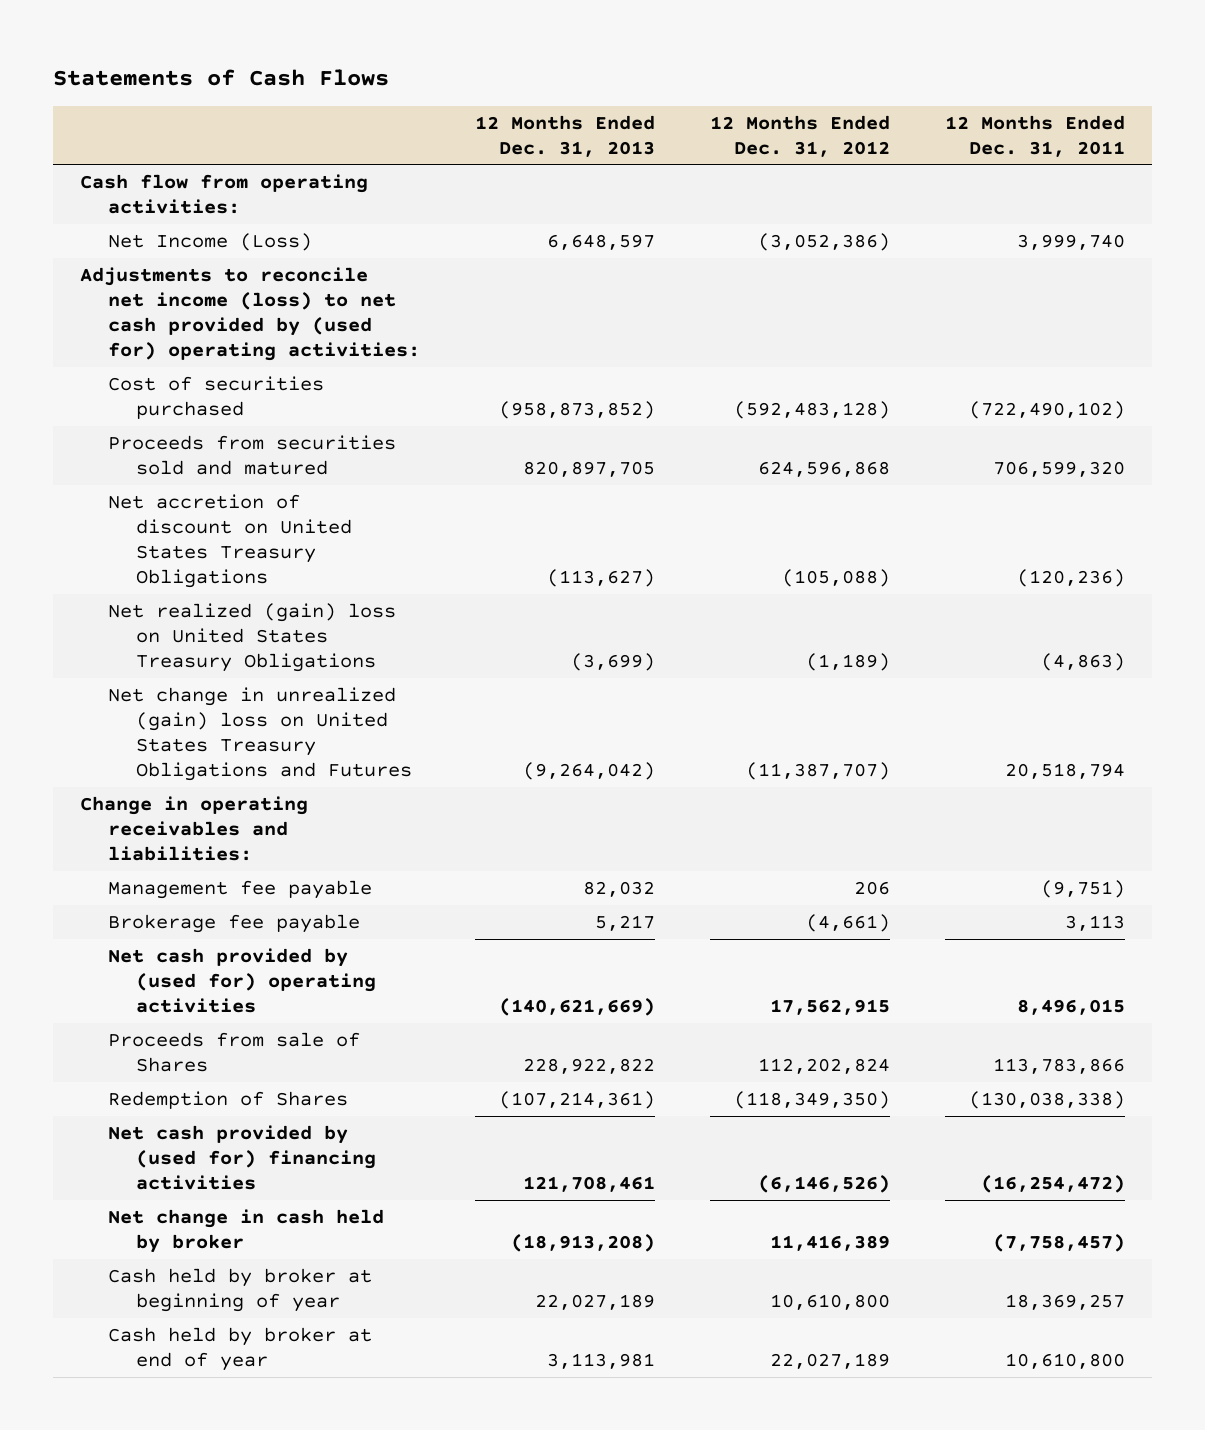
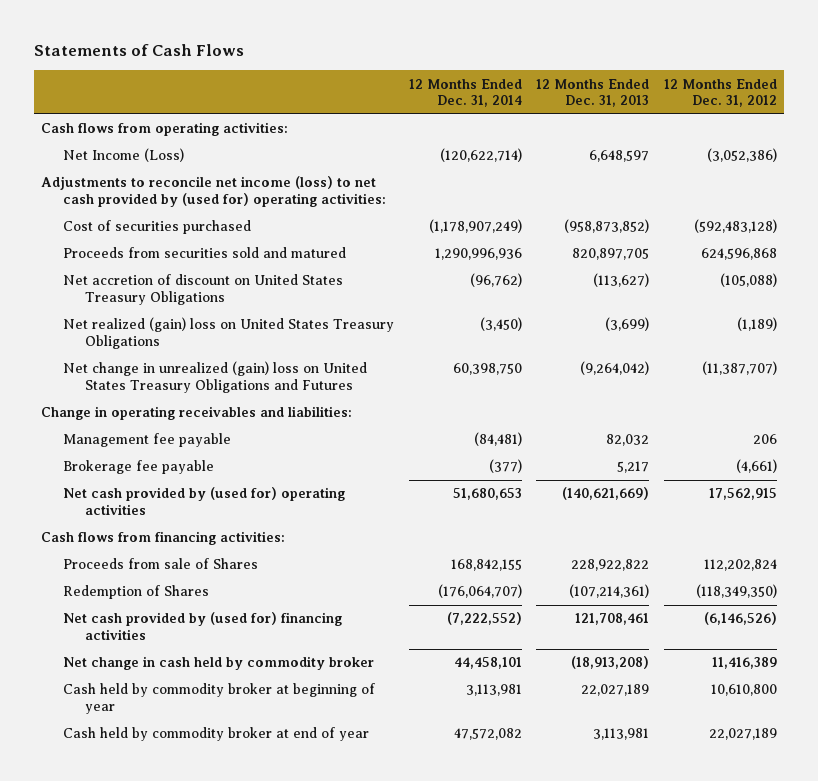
- | 12 Months Ended Dec. 31, 2013 | 12 Months Ended Dec. 31, 2012 | 12 Months Ended Dec. 31, 2011
+ | 12 Months Ended Dec. 31, 2014 | 12 Months Ended Dec. 31, 2013 | 12 Months Ended Dec. 31, 2012
- Cash flow from operating activities:
+ Cash flows from operating activities:
+ Cash flows from financing activities:
- Net change in cash held by broker | (18,913,208) | 11,416,389 | (7,758,457)
- Cash held by broker at beginning of year | 22,027,189 | 10,610,800 | 18,369,257
- Cash held by broker at end of year | 3,113,981 | 22,027,189 | 10,610,800
+ Net change in cash held by commodity broker | 44,458,101 | (18,913,208) | 11,416,389
+ Cash held by commodity broker at beginning of year | 3,113,981 | 22,027,189 | 10,610,800
+ Cash held by commodity broker at end of year | 47,572,082 | 3,113,981 | 22,027,189

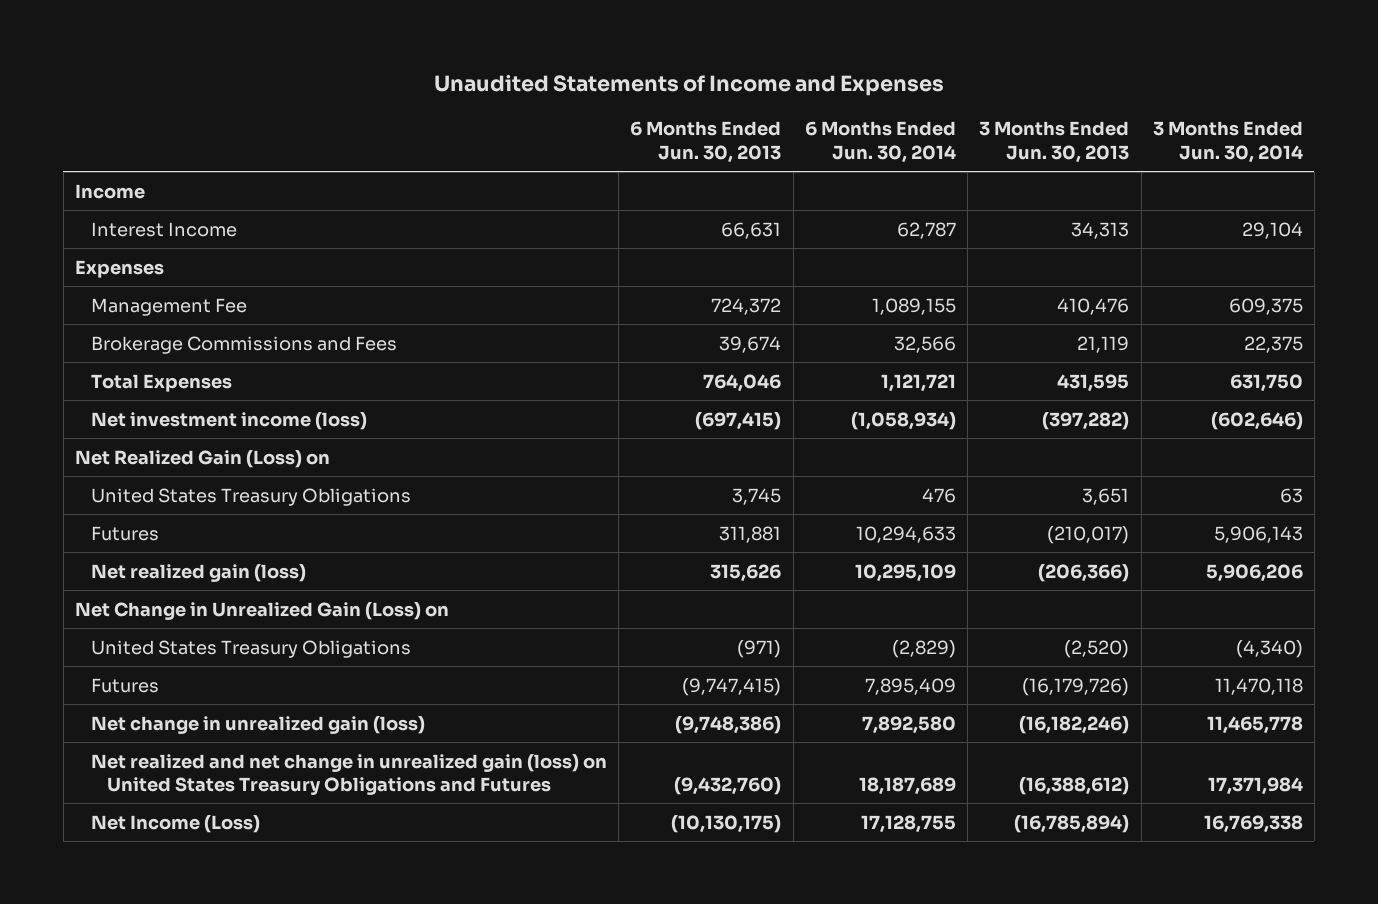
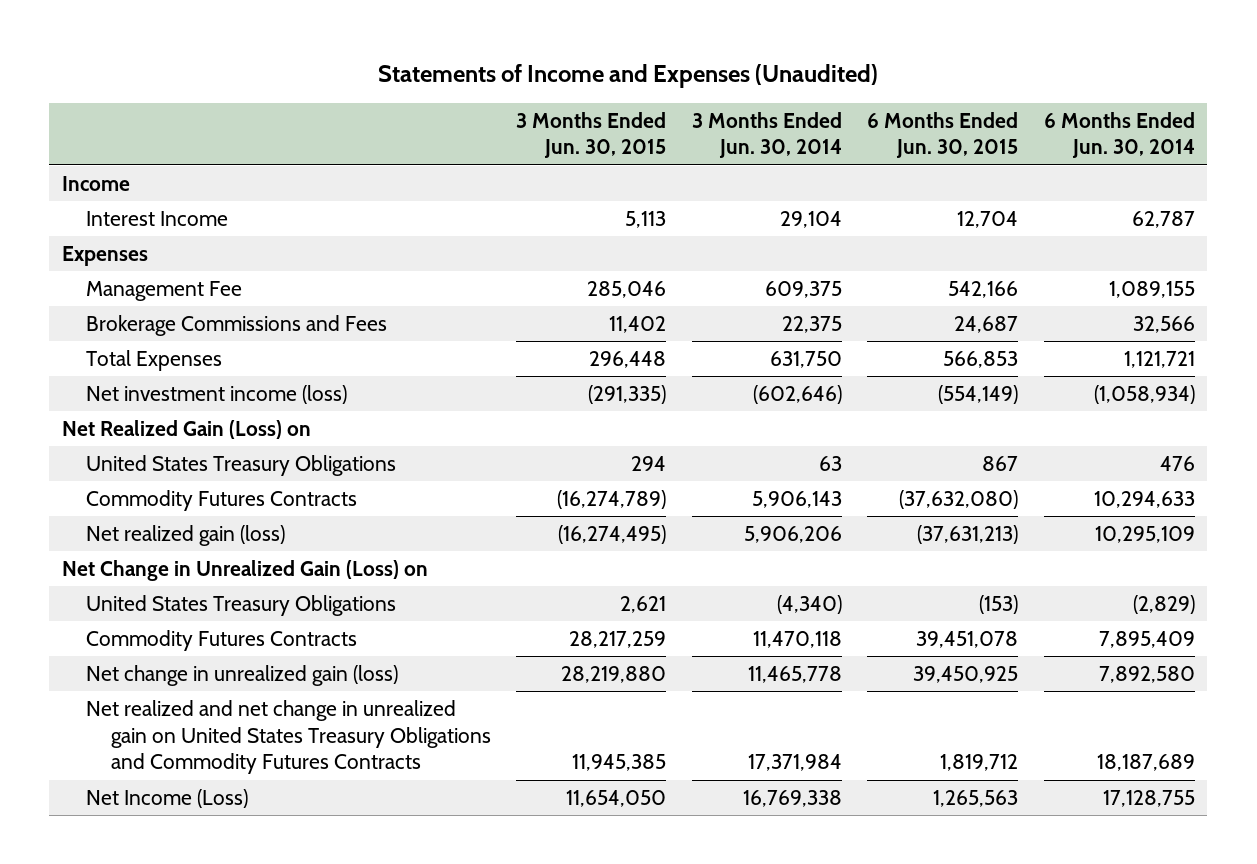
- Unaudited Statements of Income and Expenses
+ Statements of Income and Expenses (Unaudited)
- | 6 Months Ended Jun. 30, 2013 | 6 Months Ended Jun. 30, 2014 | 3 Months Ended Jun. 30, 2013 | 3 Months Ended Jun. 30, 2014
+ | 3 Months Ended Jun. 30, 2015 | 3 Months Ended Jun. 30, 2014 | 6 Months Ended Jun. 30, 2015 | 6 Months Ended Jun. 30, 2014
- Futures | 311,881 | 10,294,633 | (210,017) | 5,906,143
+ Commodity Futures Contracts | (16,274,789) | 5,906,143 | (37,632,080) | 10,294,633
- Futures | (9,747,415) | 7,895,409 | (16,179,726) | 11,470,118
+ Commodity Futures Contracts | 28,217,259 | 11,470,118 | 39,451,078 | 7,895,409
- Net realized and net change in unrealized gain (loss) on United States Treasury Obligations and Futures | (9,432,760) | 18,187,689 | (16,388,612) | 17,371,984
+ Net realized and net change in unrealized gain on United States Treasury Obligations and Commodity Futures Contracts | 11,945,385 | 17,371,984 | 1,819,712 | 18,187,689

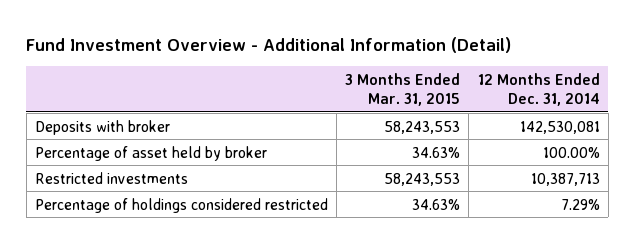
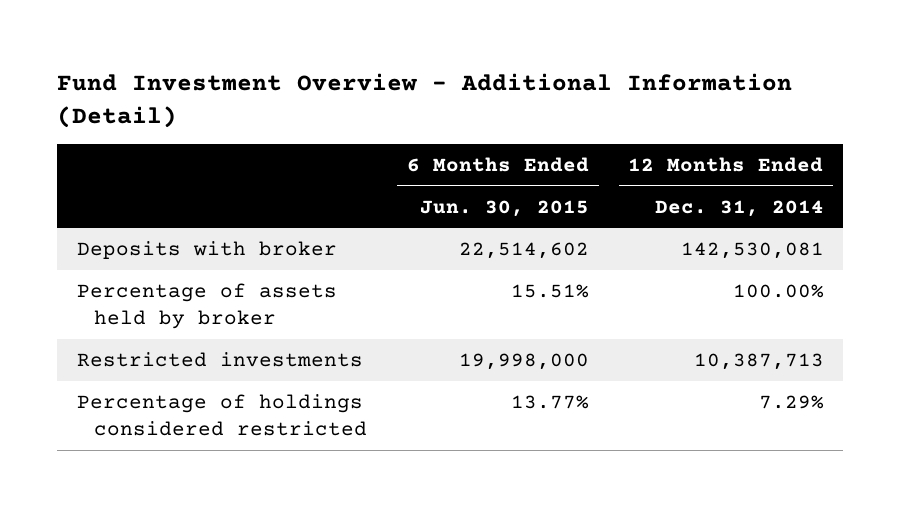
- | 3 Months Ended Mar. 31, 2015 | 12 Months Ended Dec. 31, 2014
+ | 6 Months Ended Jun. 30, 2015 | 12 Months Ended Dec. 31, 2014
- Percentage of asset held by broker | 34.63% | 100.00%
+ Percentage of assets held by broker | 15.51% | 100.00%

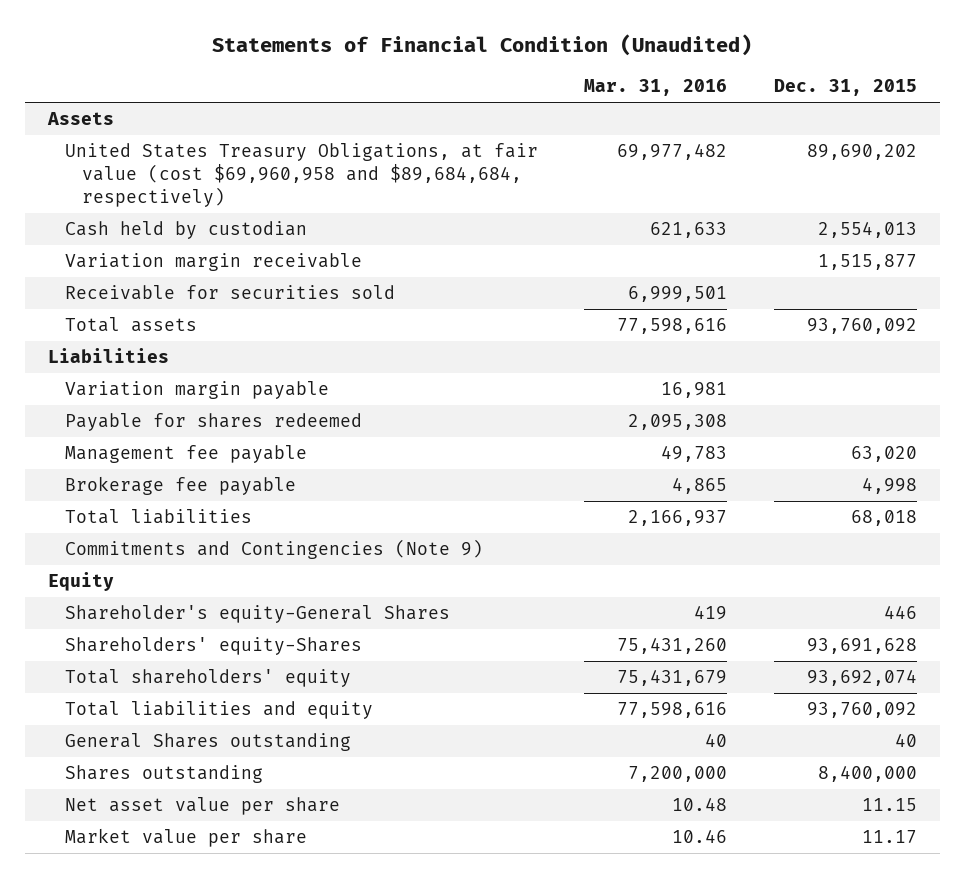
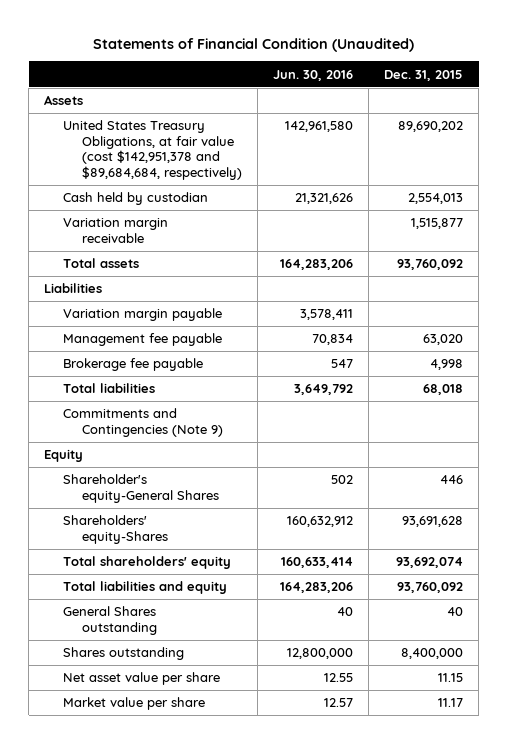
- | Mar. 31, 2016 | Dec. 31, 2015
+ | Jun. 30, 2016 | Dec. 31, 2015
- United States Treasury Obligations, at fair value (cost $69,960,958 and $89,684,684, respectively) | 69,977,482 | 89,690,202
+ United States Treasury Obligations, at fair value (cost $142,951,378 and $89,684,684, respectively) | 142,961,580 | 89,690,202
- Receivable for securities sold | 6,999,501 |
- Payable for shares redeemed | 2,095,308 |

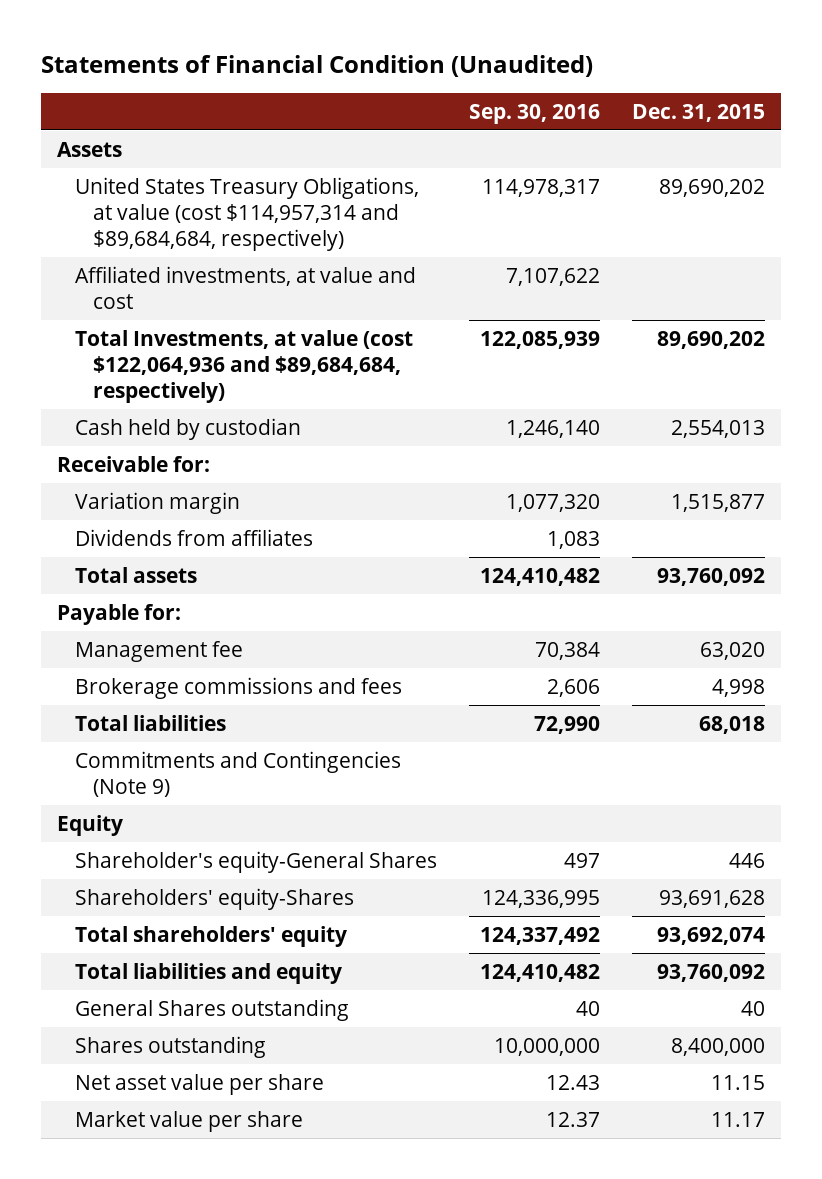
- | Jun. 30, 2016 | Dec. 31, 2015
+ | Sep. 30, 2016 | Dec. 31, 2015
- United States Treasury Obligations, at fair value (cost $142,951,378 and $89,684,684, respectively) | 142,961,580 | 89,690,202
+ United States Treasury Obligations, at value (cost $114,957,314 and $89,684,684, respectively) | 114,978,317 | 89,690,202
+ Affiliated investments, at value and cost | 7,107,622 |
+ Total Investments, at value (cost $122,064,936 and $89,684,684, respectively) | 122,085,939 | 89,690,202
- Variation margin receivable | | 1,515,877
+ Receivable for:
+ Variation margin | 1,077,320 | 1,515,877
+ Dividends from affiliates | 1,083 |
- Liabilities
- Variation margin payable | 3,578,411 |
- Management fee payable | 70,834 | 63,020
- Brokerage fee payable | 547 | 4,998
+ Payable for:
+ Management fee | 70,384 | 63,020
+ Brokerage commissions and fees | 2,606 | 4,998

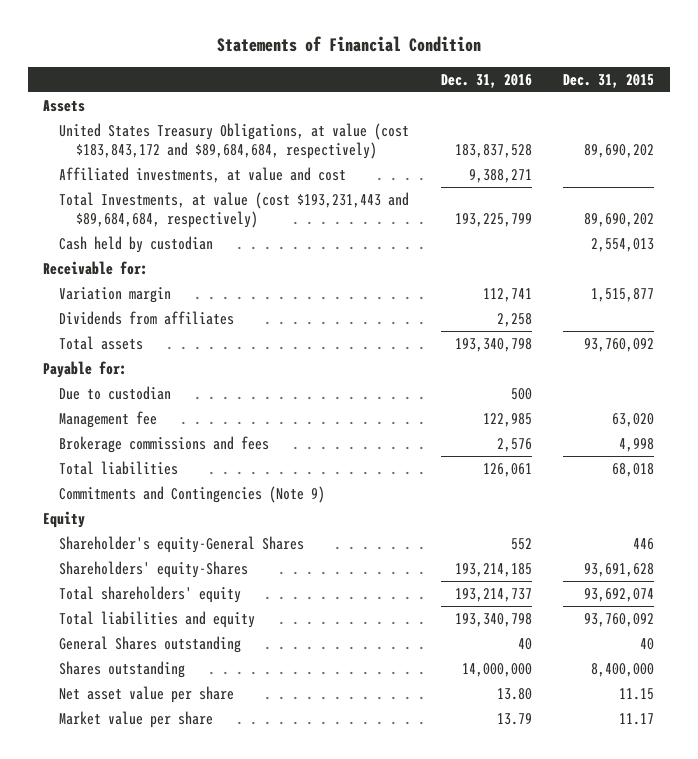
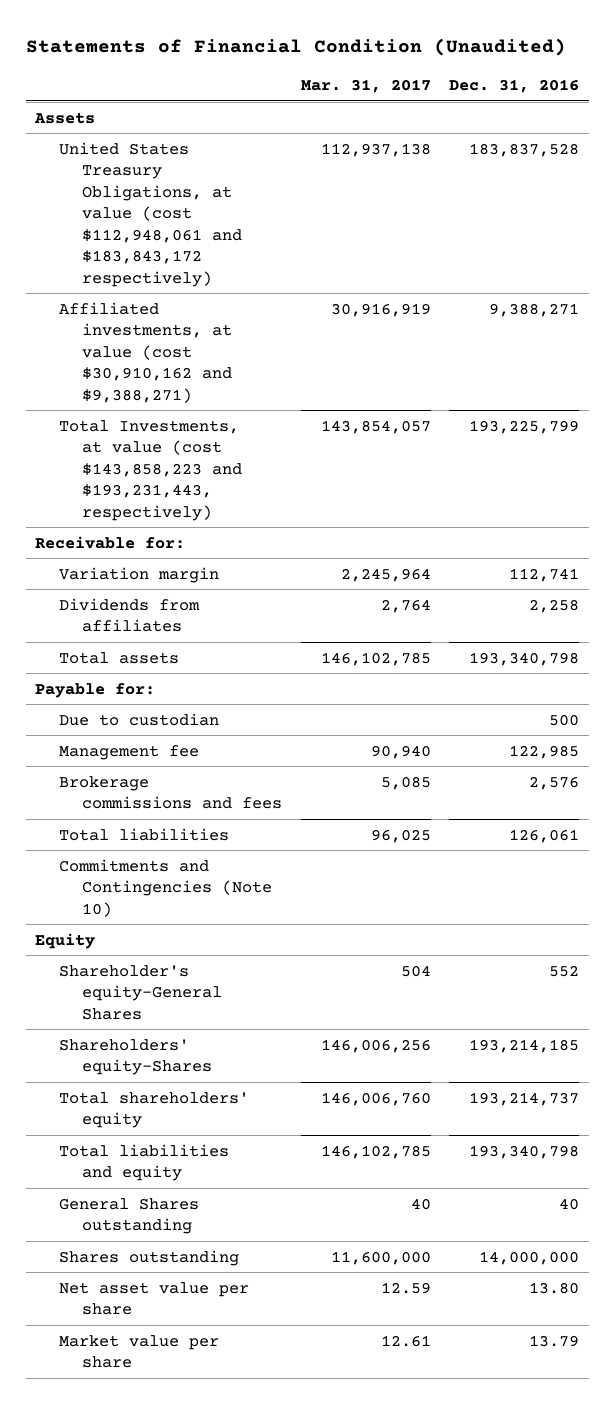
- Statements of Financial Condition
+ Statements of Financial Condition (Unaudited)
- | Dec. 31, 2016 | Dec. 31, 2015
+ | Mar. 31, 2017 | Dec. 31, 2016
- United States Treasury Obligations, at value (cost $183,843,172 and $89,684,684, respectively) | 183,837,528 | 89,690,202
- Affiliated investments, at value and cost | 9,388,271 |
- Total Investments, at value (cost $193,231,443 and $89,684,684, respectively) | 193,225,799 | 89,690,202
- Cash held by custodian | | 2,554,013
+ United States Treasury Obligations, at value (cost $112,948,061 and $183,843,172 respectively) | 112,937,138 | 183,837,528
+ Affiliated investments, at value (cost $30,910,162 and $9,388,271) | 30,916,919 | 9,388,271
+ Total Investments, at value (cost $143,858,223 and $193,231,443, respectively) | 143,854,057 | 193,225,799
- Commitments and Contingencies (Note 9)
+ Commitments and Contingencies (Note 10)

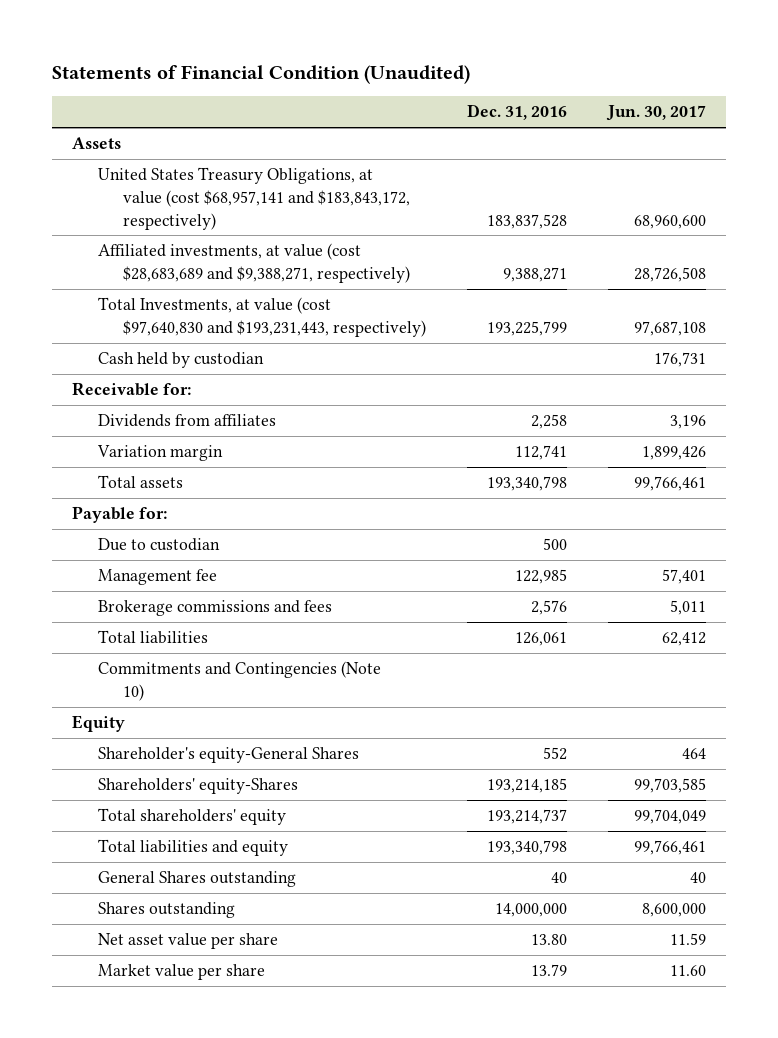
- | Mar. 31, 2017 | Dec. 31, 2016
+ | Dec. 31, 2016 | Jun. 30, 2017
- United States Treasury Obligations, at value (cost $112,948,061 and $183,843,172 respectively) | 112,937,138 | 183,837,528
- Affiliated investments, at value (cost $30,910,162 and $9,388,271) | 30,916,919 | 9,388,271
- Total Investments, at value (cost $143,858,223 and $193,231,443, respectively) | 143,854,057 | 193,225,799
+ United States Treasury Obligations, at value (cost $68,957,141 and $183,843,172, respectively) | 183,837,528 | 68,960,600
+ Affiliated investments, at value (cost $28,683,689 and $9,388,271, respectively) | 9,388,271 | 28,726,508
+ Total Investments, at value (cost $97,640,830 and $193,231,443, respectively) | 193,225,799 | 97,687,108
+ Cash held by custodian | | 176,731
moved down: Variation margin | 112,741 | 1,899,426

